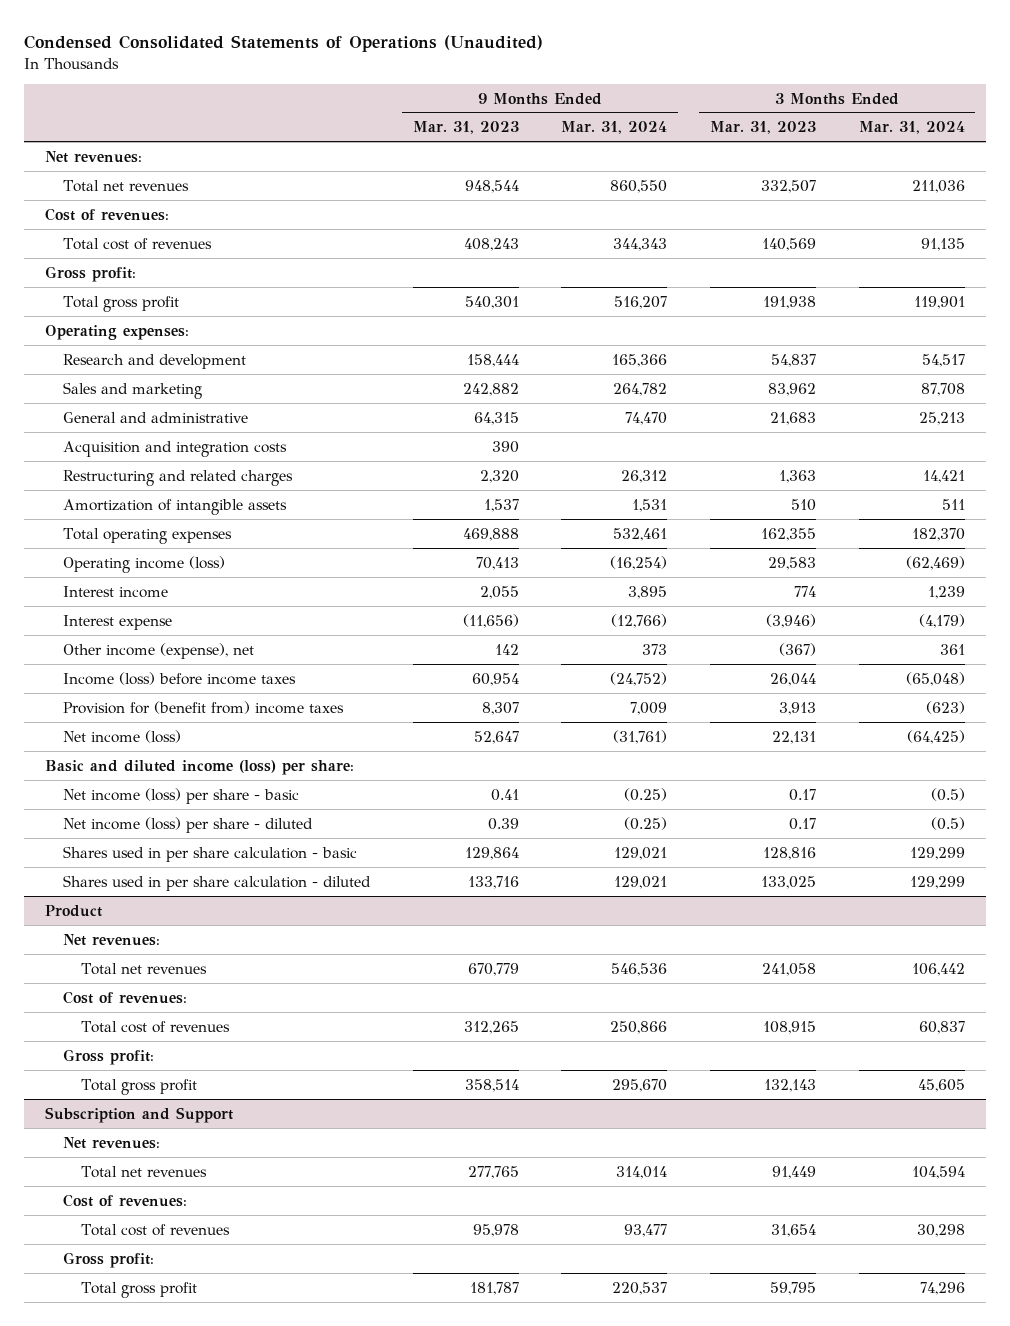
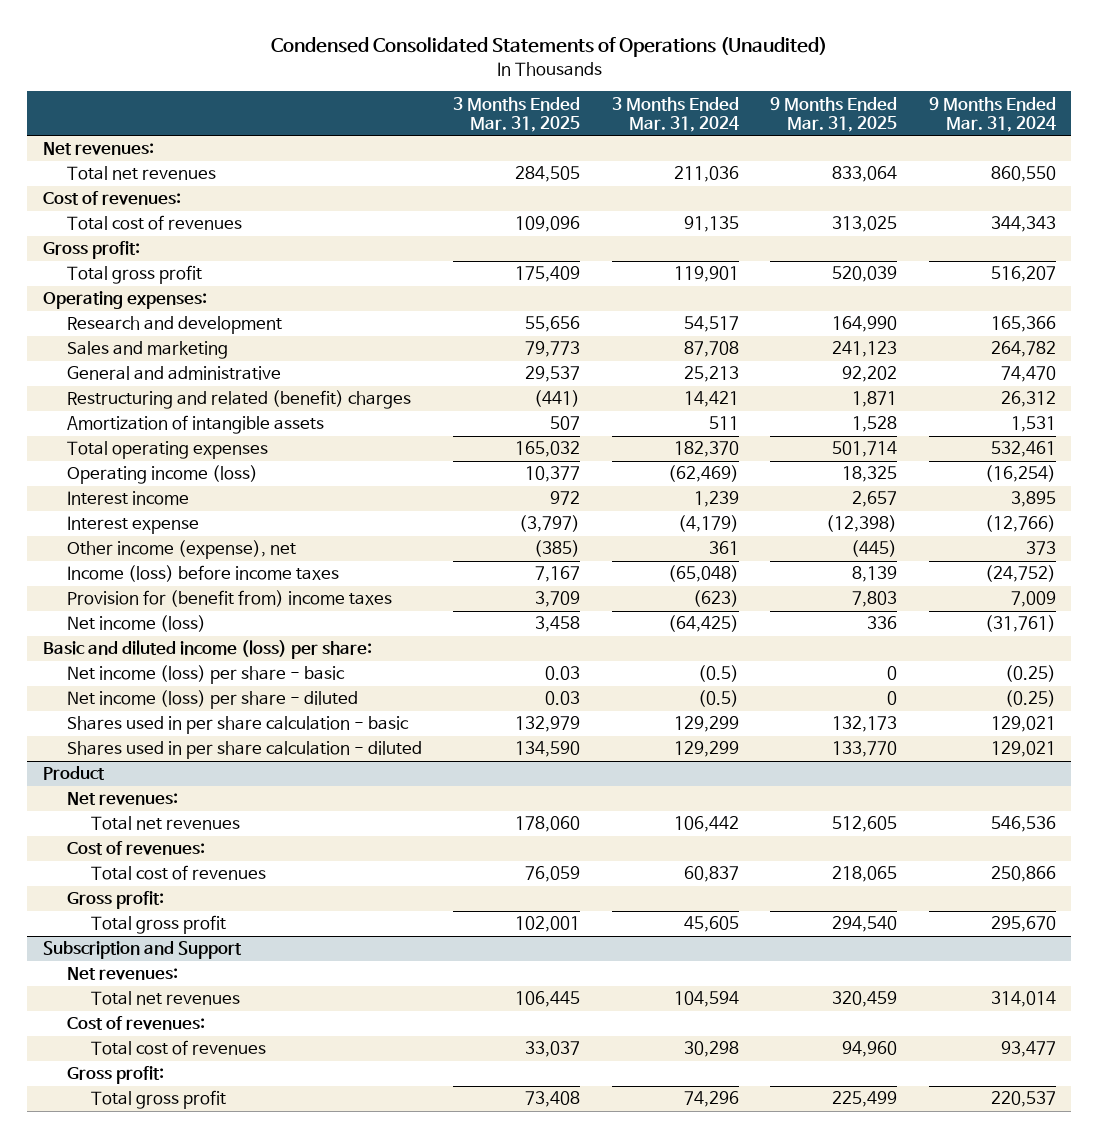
- | 9 Months Ended Mar. 31, 2023 | 9 Months Ended Mar. 31, 2024 | 3 Months Ended Mar. 31, 2023 | 3 Months Ended Mar. 31, 2024
+ | 3 Months Ended Mar. 31, 2025 | 3 Months Ended Mar. 31, 2024 | 9 Months Ended Mar. 31, 2025 | 9 Months Ended Mar. 31, 2024
- Acquisition and integration costs | 390 | | |
- Restructuring and related charges | 2,320 | 26,312 | 1,363 | 14,421
+ Restructuring and related (benefit) charges | (441) | 14,421 | 1,871 | 26,312

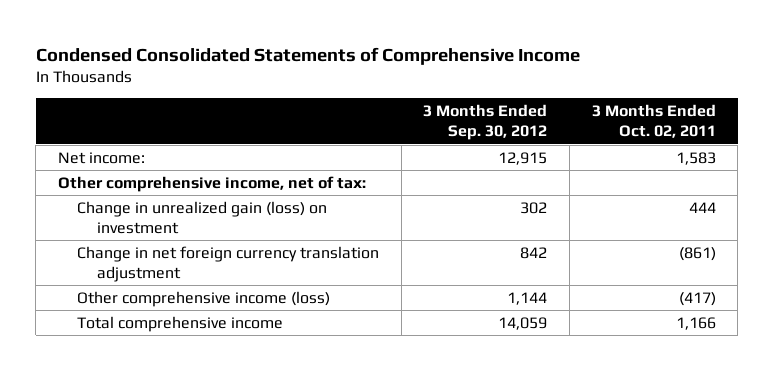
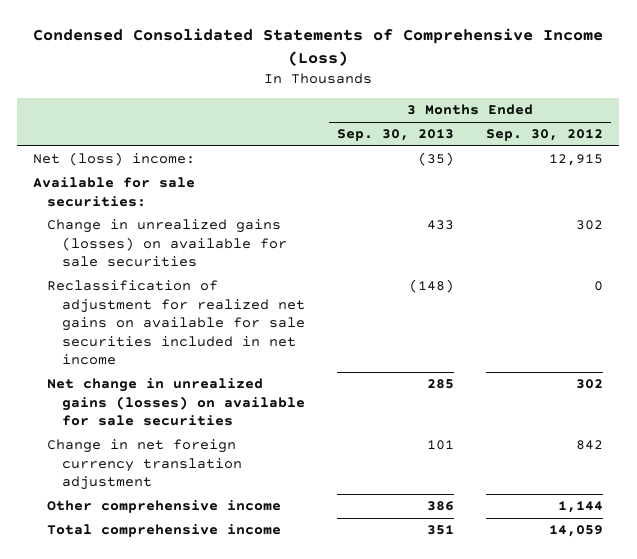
- Condensed Consolidated Statements of Comprehensive Income
+ Condensed Consolidated Statements of Comprehensive Income (Loss)
- | 3 Months Ended Sep. 30, 2012 | 3 Months Ended Oct. 02, 2011
+ | 3 Months Ended Sep. 30, 2013 | 3 Months Ended Sep. 30, 2012
- Net income: | 12,915 | 1,583
- Other comprehensive income, net of tax:
- Change in unrealized gain (loss) on investment | 302 | 444
+ Net (loss) income: | (35) | 12,915
+ Available for sale securities:
+ Change in unrealized gains (losses) on available for sale securities | 433 | 302
+ Reclassification of adjustment for realized net gains on available for sale securities included in net income | (148) | 0
+ Net change in unrealized gains (losses) on available for sale securities | 285 | 302
- Other comprehensive income (loss) | 1,144 | (417)
+ Other comprehensive income | 386 | 1,144

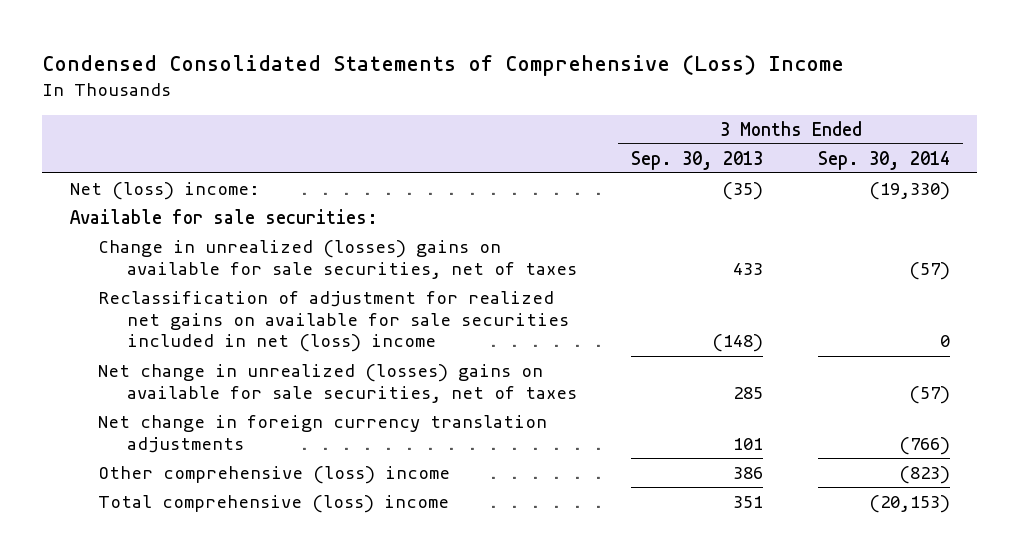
- Condensed Consolidated Statements of Comprehensive Income (Loss)
+ Condensed Consolidated Statements of Comprehensive (Loss) Income
- | 3 Months Ended Sep. 30, 2013 | 3 Months Ended Sep. 30, 2012
+ | 3 Months Ended Sep. 30, 2013 | 3 Months Ended Sep. 30, 2014
- Change in unrealized gains (losses) on available for sale securities | 433 | 302
- Reclassification of adjustment for realized net gains on available for sale securities included in net income | (148) | 0
- Net change in unrealized gains (losses) on available for sale securities | 285 | 302
- Change in net foreign currency translation adjustment | 101 | 842
- Other comprehensive income | 386 | 1,144
- Total comprehensive income | 351 | 14,059
+ Change in unrealized (losses) gains on available for sale securities, net of taxes | 433 | (57)
+ Reclassification of adjustment for realized net gains on available for sale securities included in net (loss) income | (148) | 0
+ Net change in unrealized (losses) gains on available for sale securities, net of taxes | 285 | (57)
+ Net change in foreign currency translation adjustments | 101 | (766)
+ Other comprehensive (loss) income | 386 | (823)
+ Total comprehensive (loss) income | 351 | (20,153)

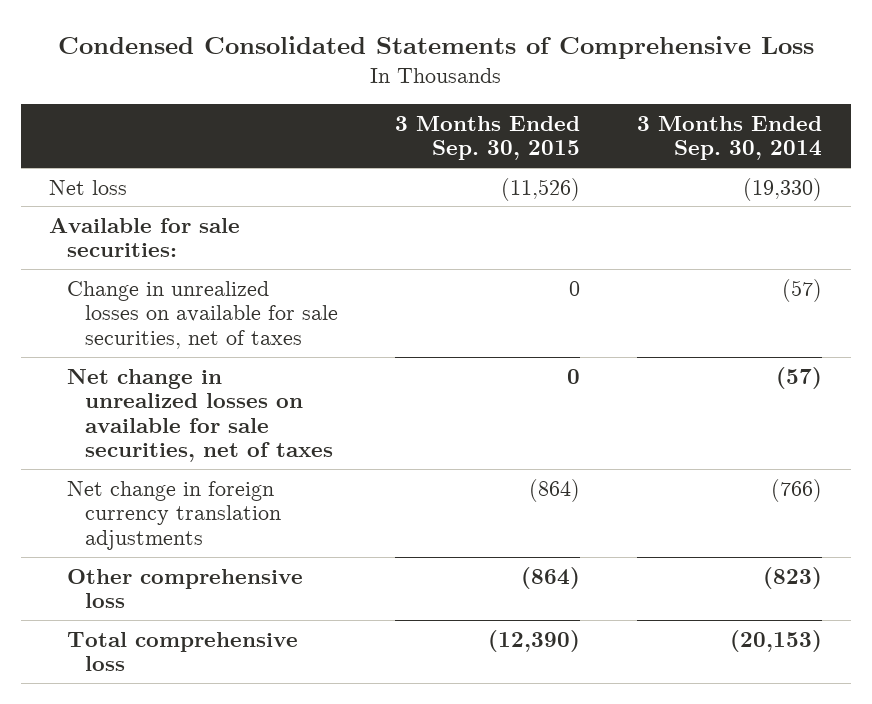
- Condensed Consolidated Statements of Comprehensive (Loss) Income
+ Condensed Consolidated Statements of Comprehensive Loss
- | 3 Months Ended Sep. 30, 2013 | 3 Months Ended Sep. 30, 2014
+ | 3 Months Ended Sep. 30, 2015 | 3 Months Ended Sep. 30, 2014
- Net (loss) income: | (35) | (19,330)
+ Net loss | (11,526) | (19,330)
- Change in unrealized (losses) gains on available for sale securities, net of taxes | 433 | (57)
- Reclassification of adjustment for realized net gains on available for sale securities included in net (loss) income | (148) | 0
- Net change in unrealized (losses) gains on available for sale securities, net of taxes | 285 | (57)
+ Change in unrealized losses on available for sale securities, net of taxes | 0 | (57)
+ Net change in unrealized losses on available for sale securities, net of taxes | 0 | (57)
- Other comprehensive (loss) income | 386 | (823)
- Total comprehensive (loss) income | 351 | (20,153)
+ Other comprehensive loss | (864) | (823)
+ Total comprehensive loss | (12,390) | (20,153)

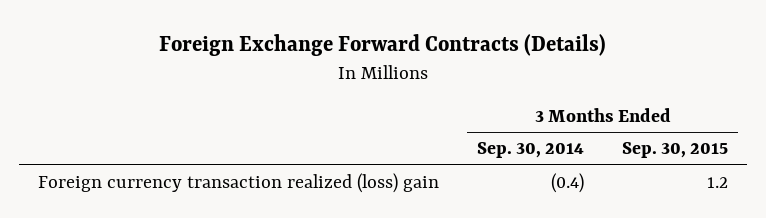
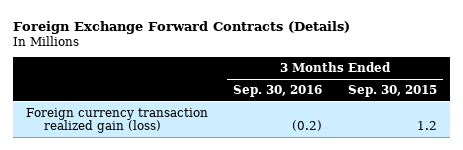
- | 3 Months Ended Sep. 30, 2014 | 3 Months Ended Sep. 30, 2015
+ | 3 Months Ended Sep. 30, 2016 | 3 Months Ended Sep. 30, 2015
- Foreign currency transaction realized (loss) gain | (0.4) | 1.2
+ Foreign currency transaction realized gain (loss) | (0.2) | 1.2

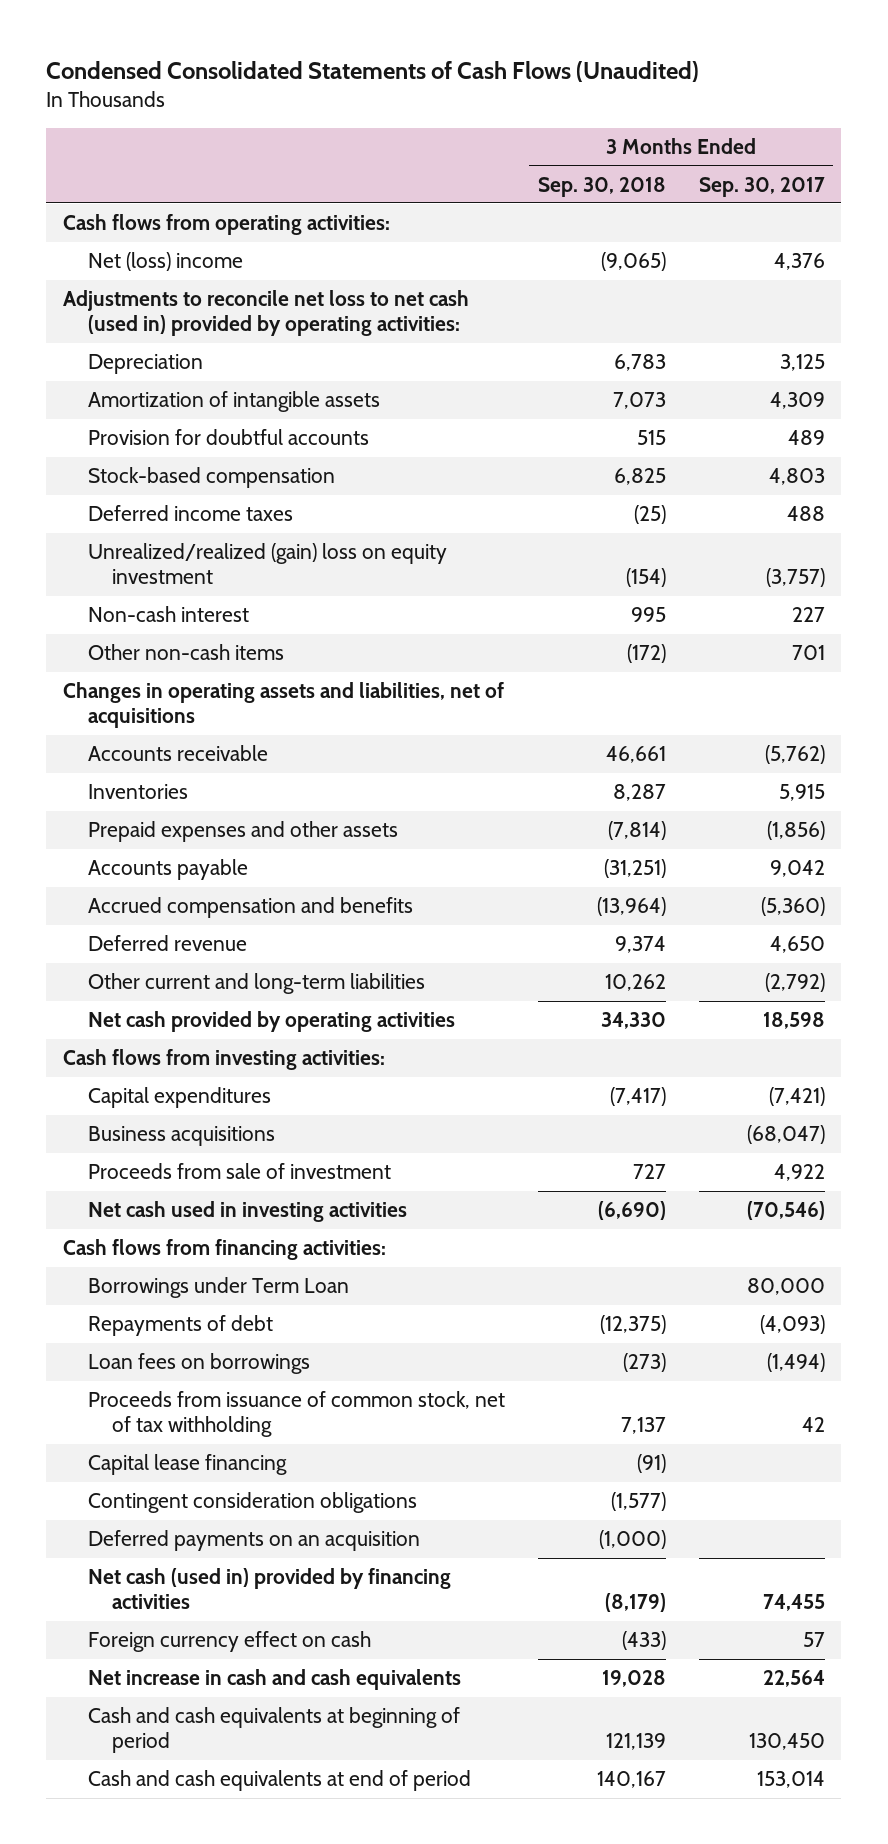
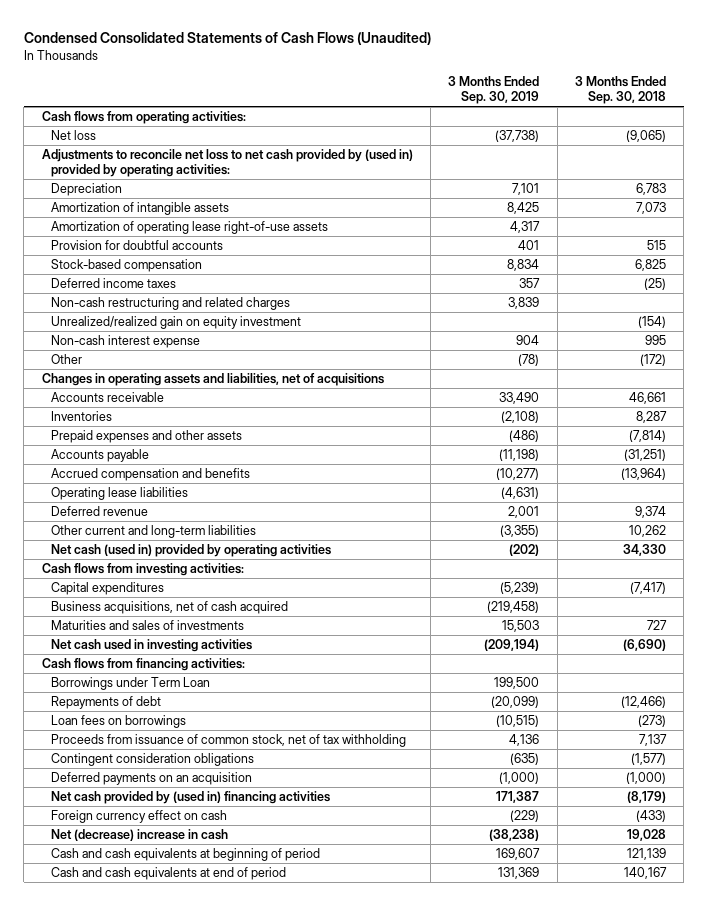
- | 3 Months Ended Sep. 30, 2018 | 3 Months Ended Sep. 30, 2017
+ | 3 Months Ended Sep. 30, 2019 | 3 Months Ended Sep. 30, 2018
- Net (loss) income | (9,065) | 4,376
- Adjustments to reconcile net loss to net cash (used in) provided by operating activities:
+ Net loss | (37,738) | (9,065)
+ Adjustments to reconcile net loss to net cash provided by (used in) provided by operating activities:
+ Amortization of operating lease right-of-use assets | 4,317 |
- Unrealized/realized (gain) loss on equity investment | (154) | (3,757)
- Non-cash interest | 995 | 227
- Other non-cash items | (172) | 701
+ Non-cash restructuring and related charges | 3,839 |
+ Unrealized/realized gain on equity investment | | (154)
+ Non-cash interest expense | 904 | 995
+ Other | (78) | (172)
+ Operating lease liabilities | (4,631) |
- Net cash provided by operating activities | 34,330 | 18,598
+ Net cash (used in) provided by operating activities | (202) | 34,330
- Business acquisitions | | (68,047)
- Proceeds from sale of investment | 727 | 4,922
+ Business acquisitions, net of cash acquired | (219,458) |
+ Maturities and sales of investments | 15,503 | 727
- Repayments of debt | (12,375) | (4,093)
+ Repayments of debt | (20,099) | (12,466)
- Capital lease financing | (91) |
- Net cash (used in) provided by financing activities | (8,179) | 74,455
+ Net cash provided by (used in) financing activities | 171,387 | (8,179)
- Net increase in cash and cash equivalents | 19,028 | 22,564
+ Net (decrease) increase in cash | (38,238) | 19,028

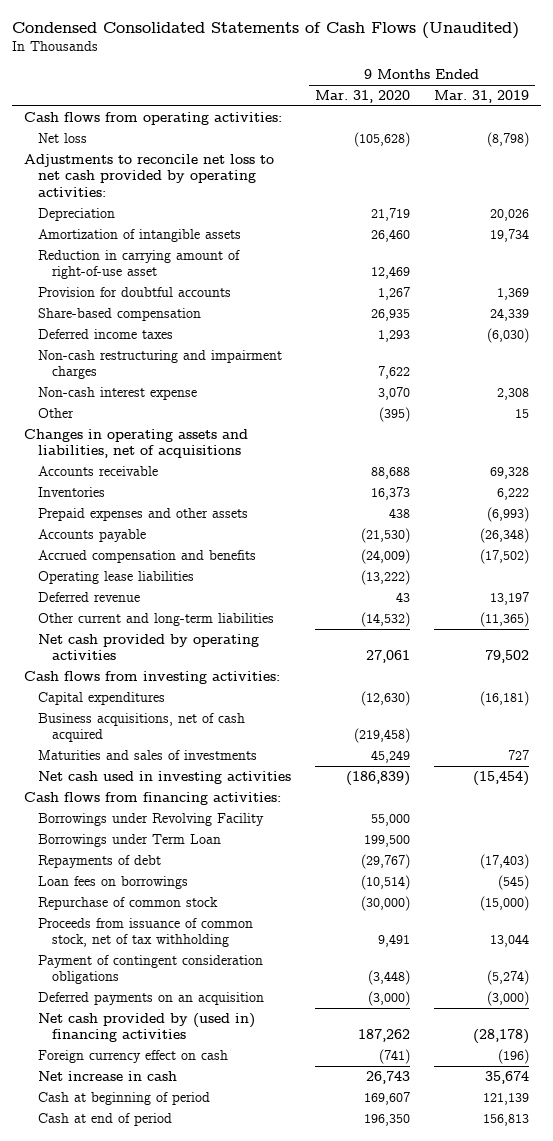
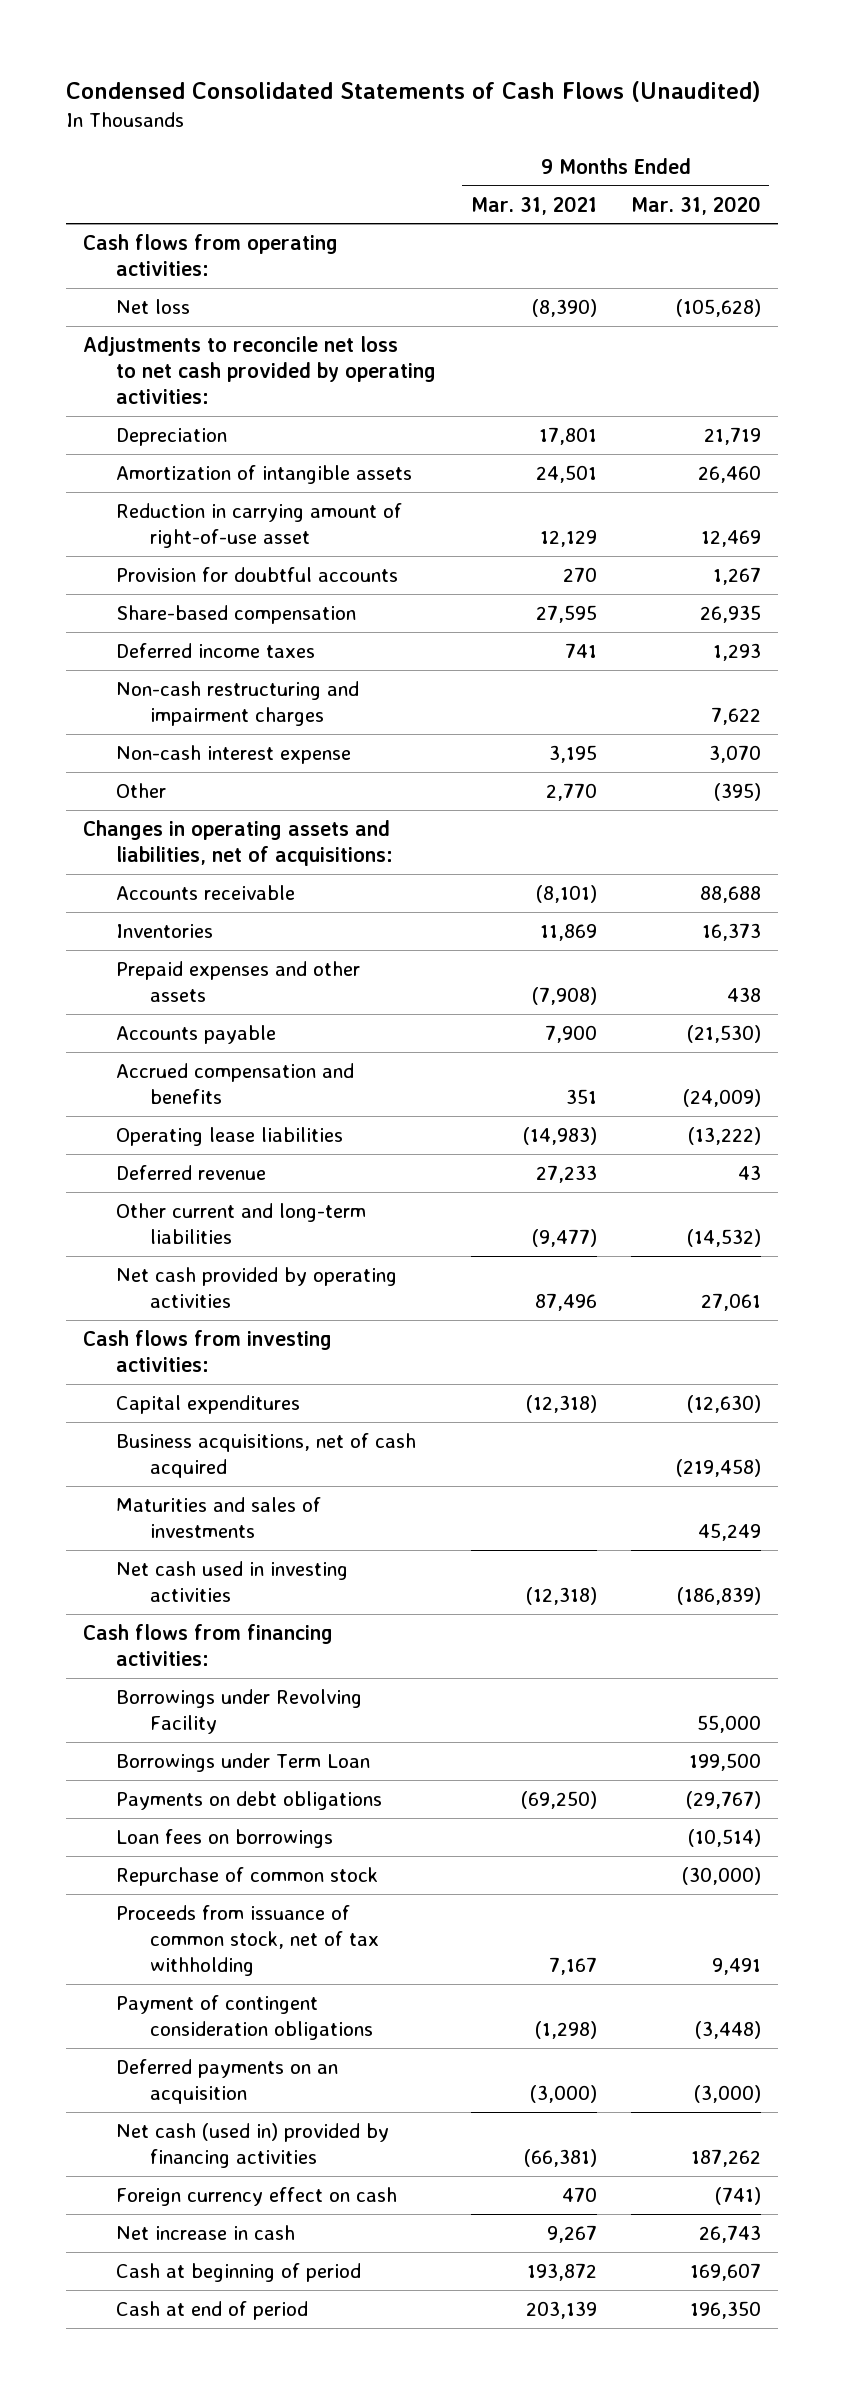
- | 9 Months Ended Mar. 31, 2020 | 9 Months Ended Mar. 31, 2019
+ | 9 Months Ended Mar. 31, 2021 | 9 Months Ended Mar. 31, 2020
- Changes in operating assets and liabilities, net of acquisitions
+ Changes in operating assets and liabilities, net of acquisitions:
- Repayments of debt | (29,767) | (17,403)
+ Payments on debt obligations | (69,250) | (29,767)
- Net cash provided by (used in) financing activities | 187,262 | (28,178)
+ Net cash (used in) provided by financing activities | (66,381) | 187,262

